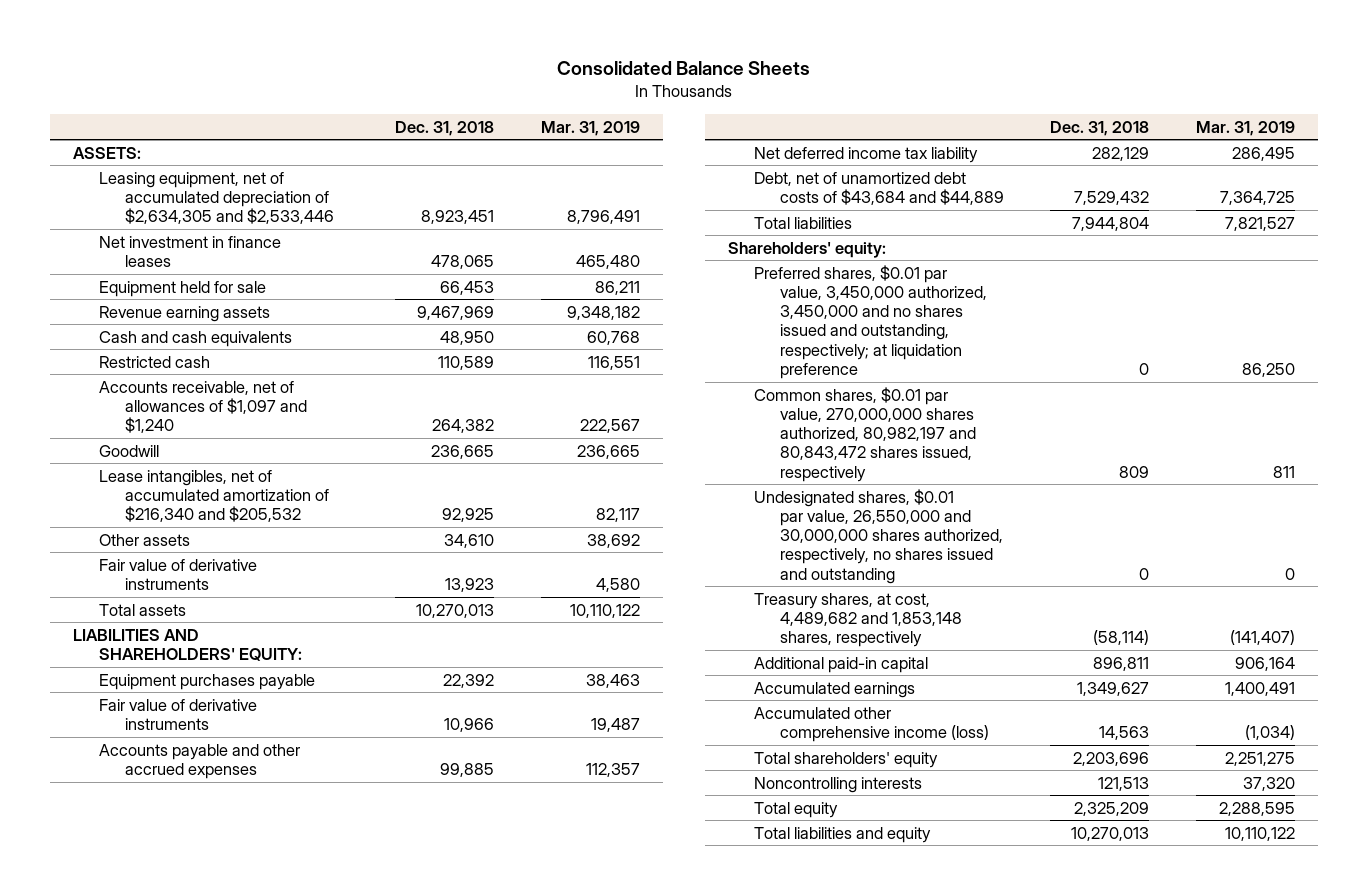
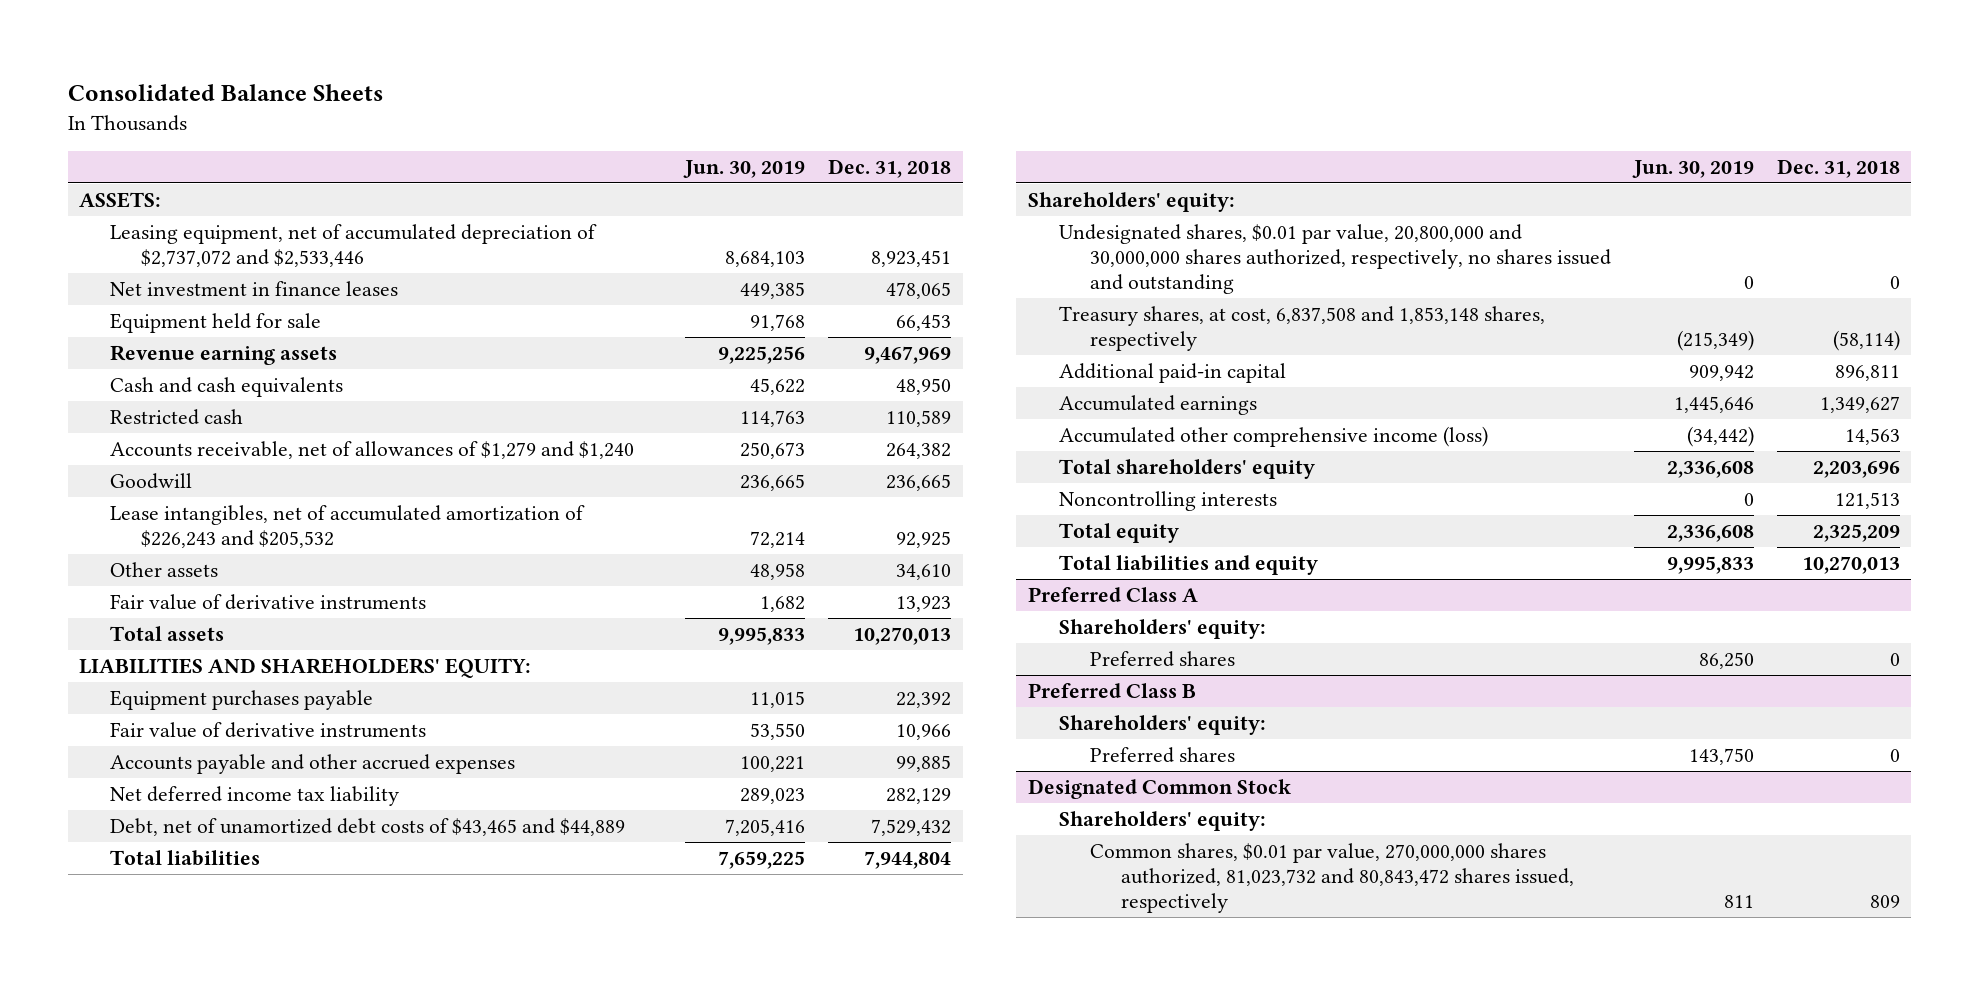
- | Dec. 31, 2018 | Mar. 31, 2019
+ | Jun. 30, 2019 | Dec. 31, 2018
- Leasing equipment, net of accumulated depreciation of $2,634,305 and $2,533,446 | 8,923,451 | 8,796,491
+ Leasing equipment, net of accumulated depreciation of $2,737,072 and $2,533,446 | 8,684,103 | 8,923,451
- Accounts receivable, net of allowances of $1,097 and $1,240 | 264,382 | 222,567
+ Accounts receivable, net of allowances of $1,279 and $1,240 | 250,673 | 264,382
- Lease intangibles, net of accumulated amortization of $216,340 and $205,532 | 92,925 | 82,117
+ Lease intangibles, net of accumulated amortization of $226,243 and $205,532 | 72,214 | 92,925
- Debt, net of unamortized debt costs of $43,684 and $44,889 | 7,529,432 | 7,364,725
+ Debt, net of unamortized debt costs of $43,465 and $44,889 | 7,205,416 | 7,529,432
- Preferred shares, $0.01 par value, 3,450,000 authorized, 3,450,000 and no shares issued and outstanding, respectively; at liquidation preference | 0 | 86,250
- Common shares, $0.01 par value, 270,000,000 shares authorized, 80,982,197 and 80,843,472 shares issued, respectively | 809 | 811
- Undesignated shares, $0.01 par value, 26,550,000 and 30,000,000 shares authorized, respectively, no shares issued and outstanding | 0 | 0
- Treasury shares, at cost, 4,489,682 and 1,853,148 shares, respectively | (58,114) | (141,407)
+ Undesignated shares, $0.01 par value, 20,800,000 and 30,000,000 shares authorized, respectively, no shares issued and outstanding | 0 | 0
+ Treasury shares, at cost, 6,837,508 and 1,853,148 shares, respectively | (215,349) | (58,114)
+ Preferred Class A
+ Shareholders' equity:
+ Preferred shares | 86,250 | 0
+ Preferred Class B
+ Shareholders' equity:
+ Preferred shares | 143,750 | 0
+ Designated Common Stock
+ Shareholders' equity:
+ Common shares, $0.01 par value, 270,000,000 shares authorized, 81,023,732 and 80,843,472 shares issued, respectively | 811 | 809

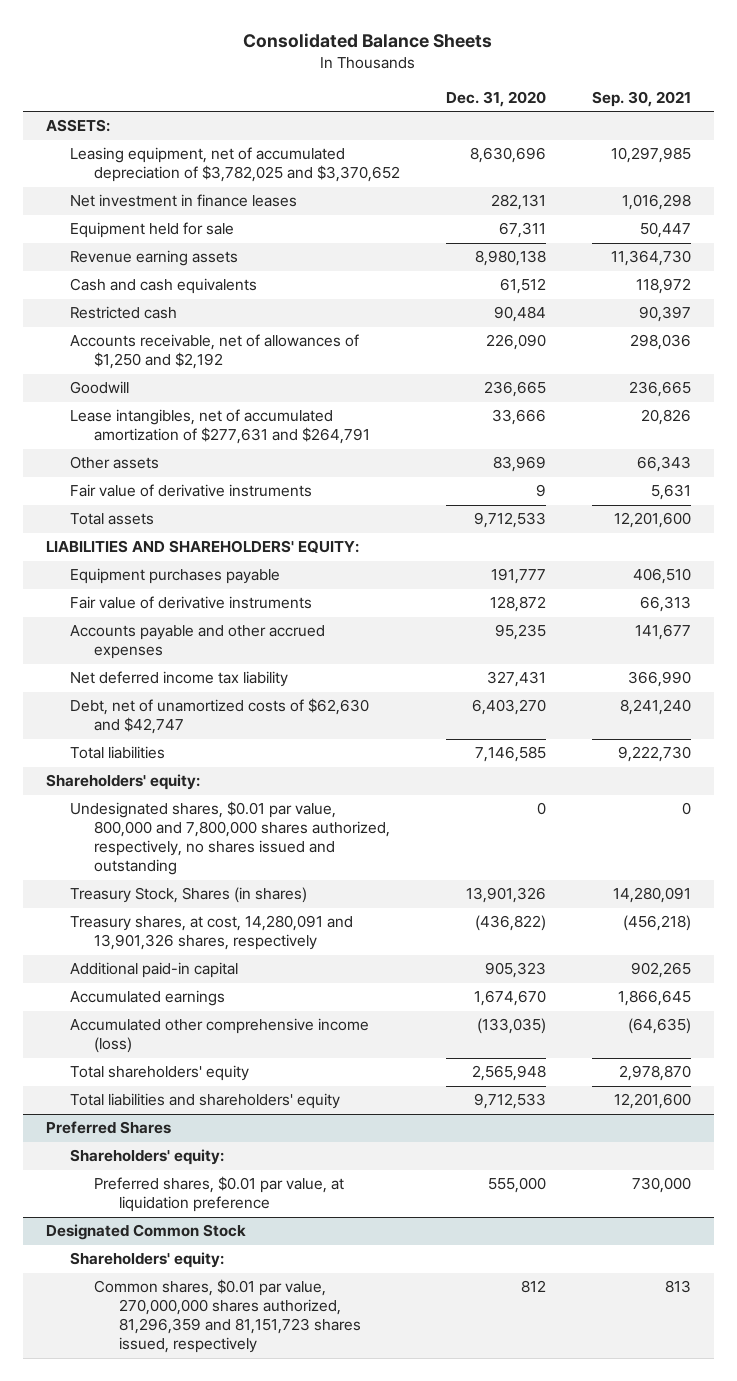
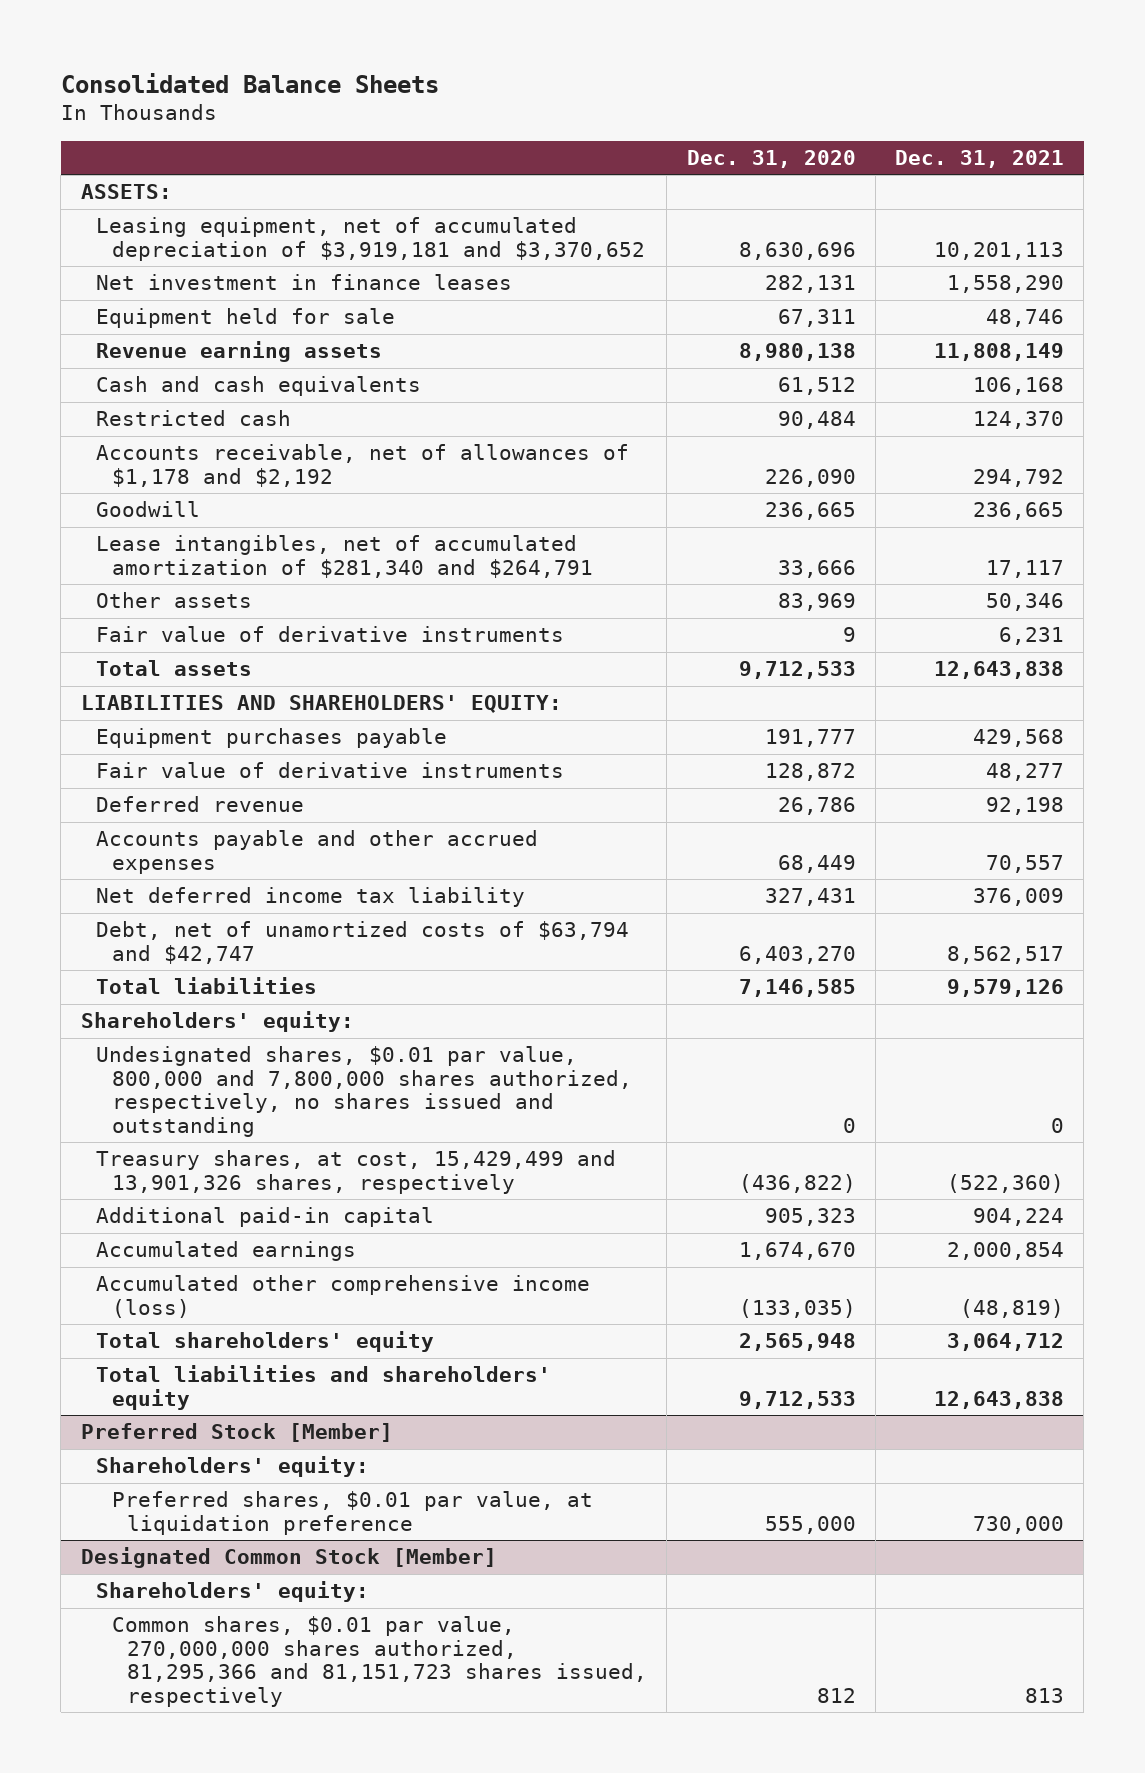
- | Dec. 31, 2020 | Sep. 30, 2021
+ | Dec. 31, 2020 | Dec. 31, 2021
- Leasing equipment, net of accumulated depreciation of $3,782,025 and $3,370,652 | 8,630,696 | 10,297,985
+ Leasing equipment, net of accumulated depreciation of $3,919,181 and $3,370,652 | 8,630,696 | 10,201,113
- Accounts receivable, net of allowances of $1,250 and $2,192 | 226,090 | 298,036
+ Accounts receivable, net of allowances of $1,178 and $2,192 | 226,090 | 294,792
- Lease intangibles, net of accumulated amortization of $277,631 and $264,791 | 33,666 | 20,826
+ Lease intangibles, net of accumulated amortization of $281,340 and $264,791 | 33,666 | 17,117
- Accounts payable and other accrued expenses | 95,235 | 141,677
+ Deferred revenue | 26,786 | 92,198
+ Accounts payable and other accrued expenses | 68,449 | 70,557
- Debt, net of unamortized costs of $62,630 and $42,747 | 6,403,270 | 8,241,240
+ Debt, net of unamortized costs of $63,794 and $42,747 | 6,403,270 | 8,562,517
- Treasury Stock, Shares (in shares) | 13,901,326 | 14,280,091
- Treasury shares, at cost, 14,280,091 and 13,901,326 shares, respectively | (436,822) | (456,218)
+ Treasury shares, at cost, 15,429,499 and 13,901,326 shares, respectively | (436,822) | (522,360)
- Preferred Shares
+ Preferred Stock [Member]
- Designated Common Stock
+ Designated Common Stock [Member]
- Common shares, $0.01 par value, 270,000,000 shares authorized, 81,296,359 and 81,151,723 shares issued, respectively | 812 | 813
+ Common shares, $0.01 par value, 270,000,000 shares authorized, 81,295,366 and 81,151,723 shares issued, respectively | 812 | 813

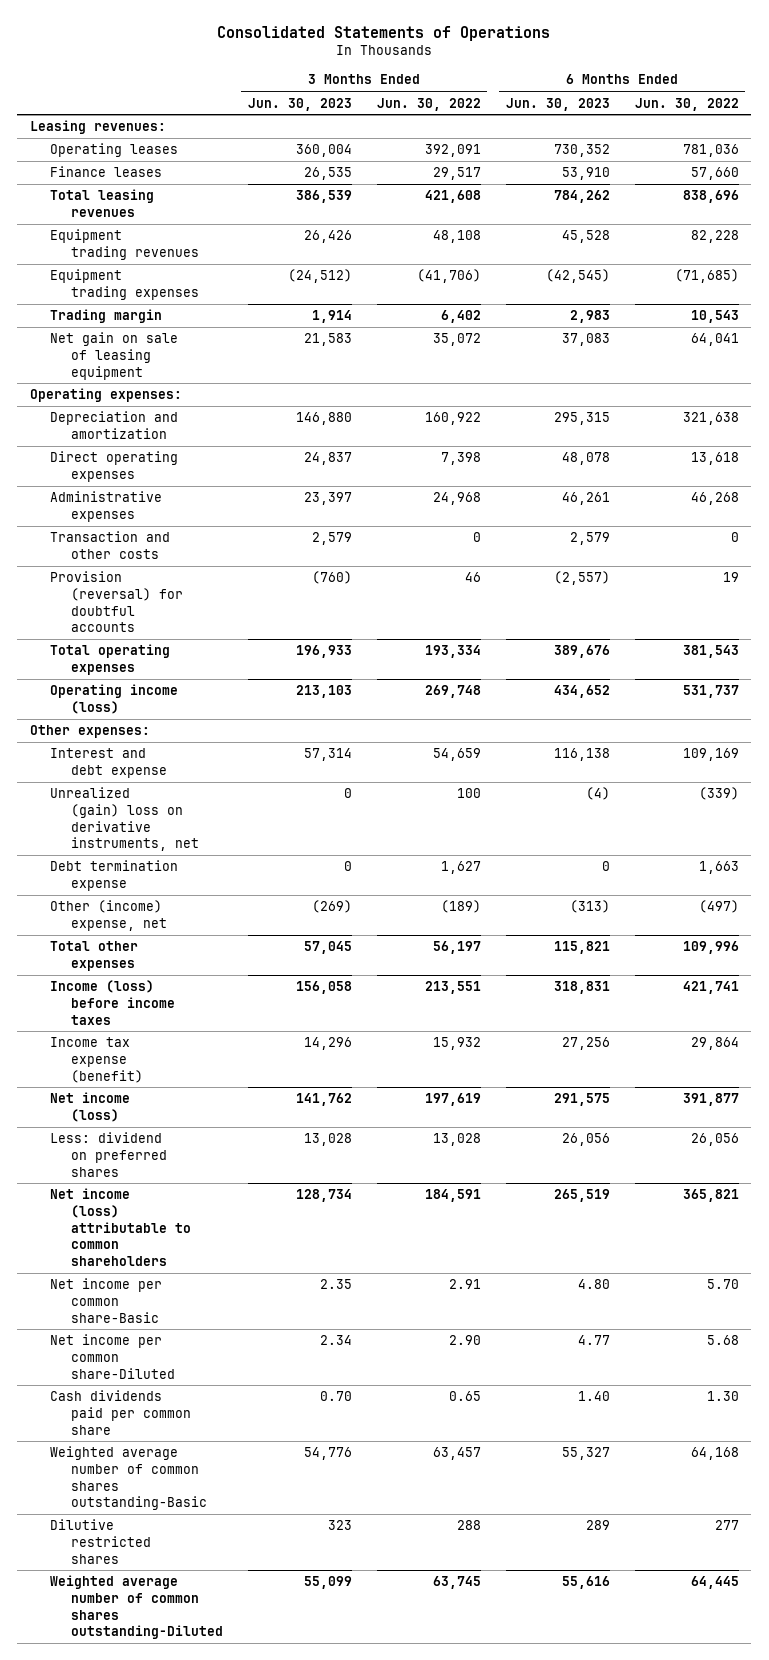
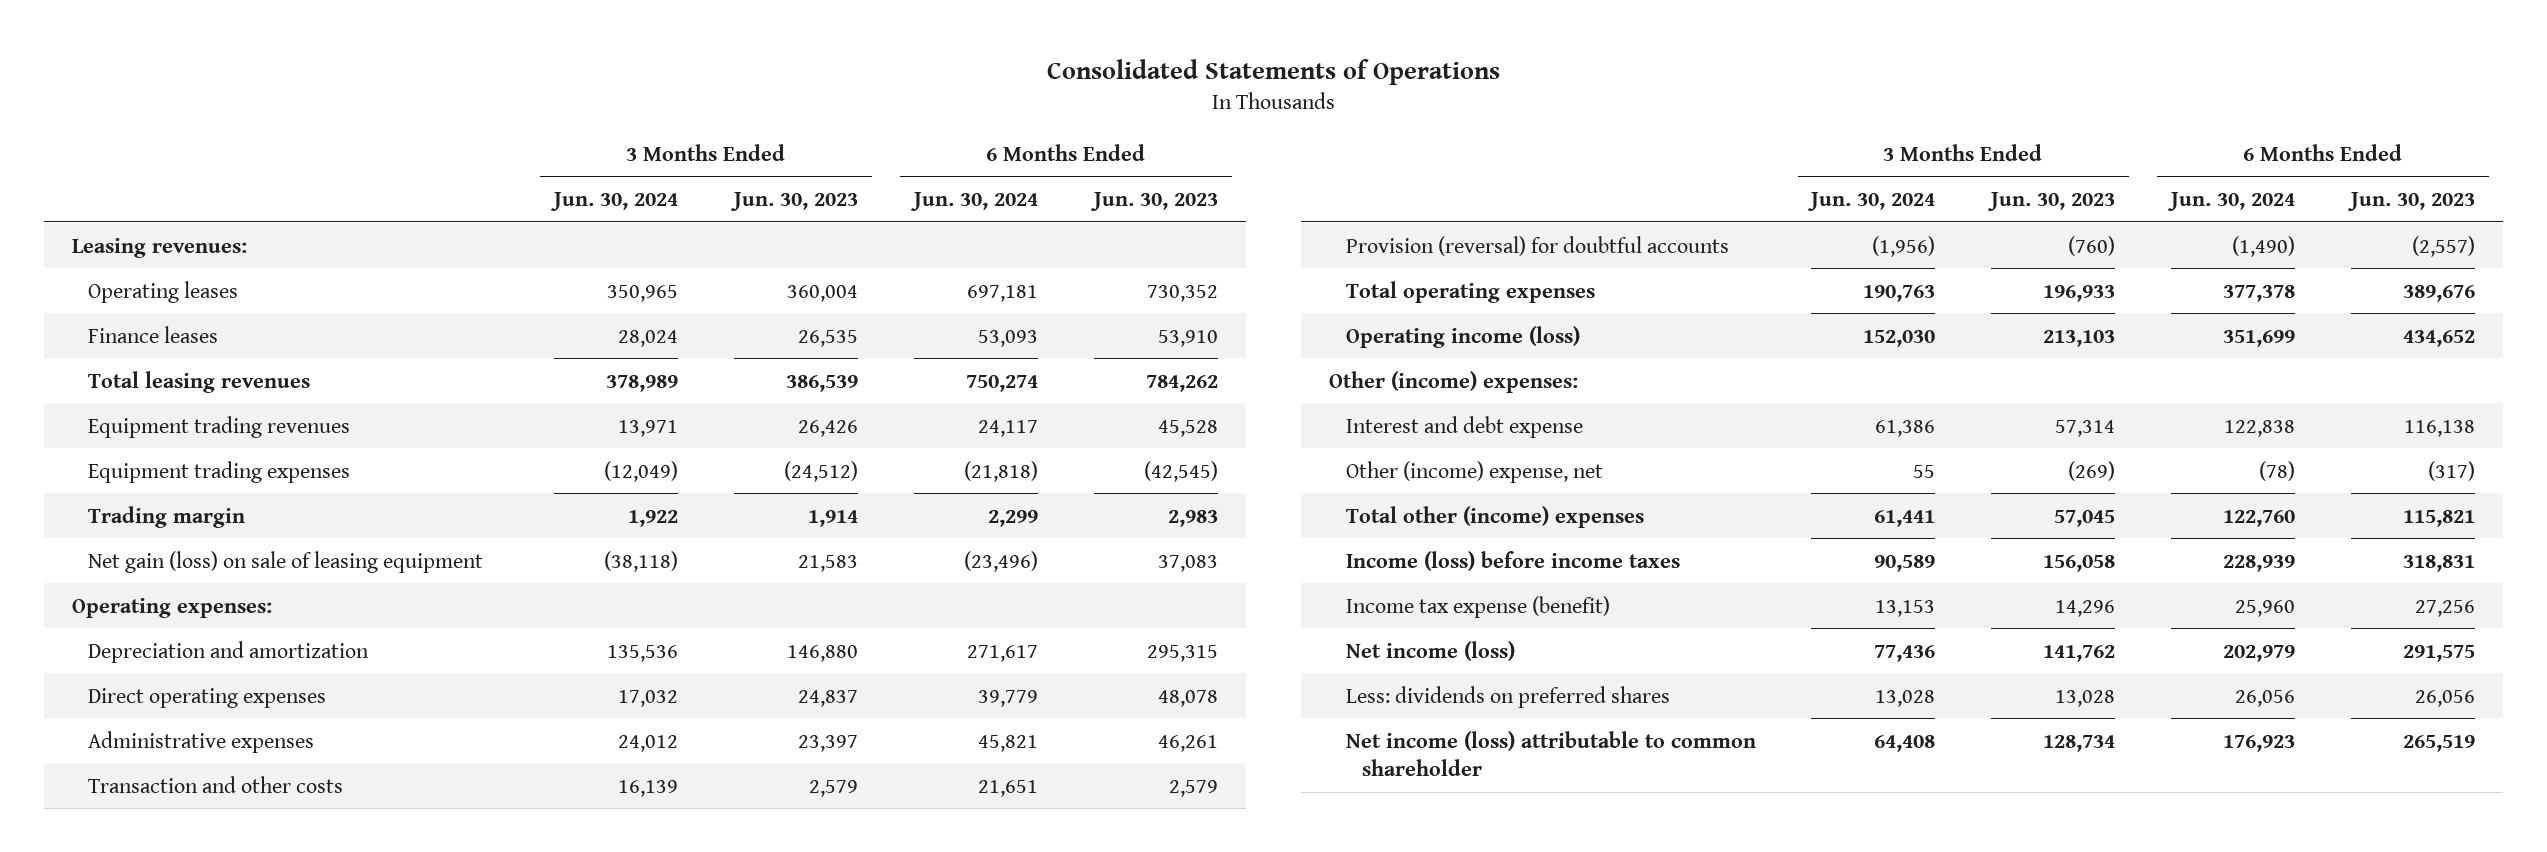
- | 3 Months Ended Jun. 30, 2023 | 3 Months Ended Jun. 30, 2022 | 6 Months Ended Jun. 30, 2023 | 6 Months Ended Jun. 30, 2022
+ | 3 Months Ended Jun. 30, 2024 | 3 Months Ended Jun. 30, 2023 | 6 Months Ended Jun. 30, 2024 | 6 Months Ended Jun. 30, 2023
- Net gain on sale of leasing equipment | 21,583 | 35,072 | 37,083 | 64,041
+ Net gain (loss) on sale of leasing equipment | (38,118) | 21,583 | (23,496) | 37,083
- Other expenses:
+ Other (income) expenses:
- Unrealized (gain) loss on derivative instruments, net | 0 | 100 | (4) | (339)
- Debt termination expense | 0 | 1,627 | 0 | 1,663
- Other (income) expense, net | (269) | (189) | (313) | (497)
- Total other expenses | 57,045 | 56,197 | 115,821 | 109,996
+ Other (income) expense, net | 55 | (269) | (78) | (317)
+ Total other (income) expenses | 61,441 | 57,045 | 122,760 | 115,821
- Less: dividend on preferred shares | 13,028 | 13,028 | 26,056 | 26,056
- Net income (loss) attributable to common shareholders | 128,734 | 184,591 | 265,519 | 365,821
- Net income per common share-Basic | 2.35 | 2.91 | 4.80 | 5.70
- Net income per common share-Diluted | 2.34 | 2.90 | 4.77 | 5.68
- Cash dividends paid per common share | 0.70 | 0.65 | 1.40 | 1.30
- Weighted average number of common shares outstanding-Basic | 54,776 | 63,457 | 55,327 | 64,168
- Dilutive restricted shares | 323 | 288 | 289 | 277
- Weighted average number of common shares outstanding-Diluted | 55,099 | 63,745 | 55,616 | 64,445
+ Less: dividends on preferred shares | 13,028 | 13,028 | 26,056 | 26,056
+ Net income (loss) attributable to common shareholder | 64,408 | 128,734 | 176,923 | 265,519

